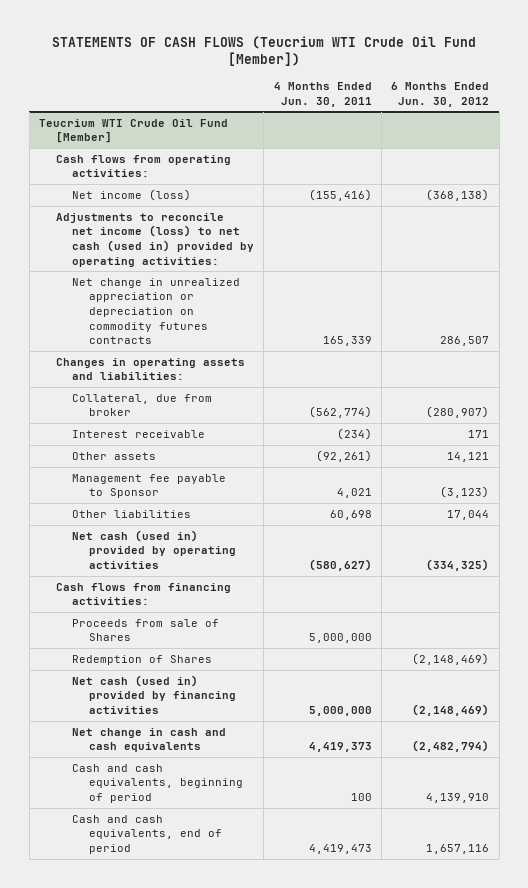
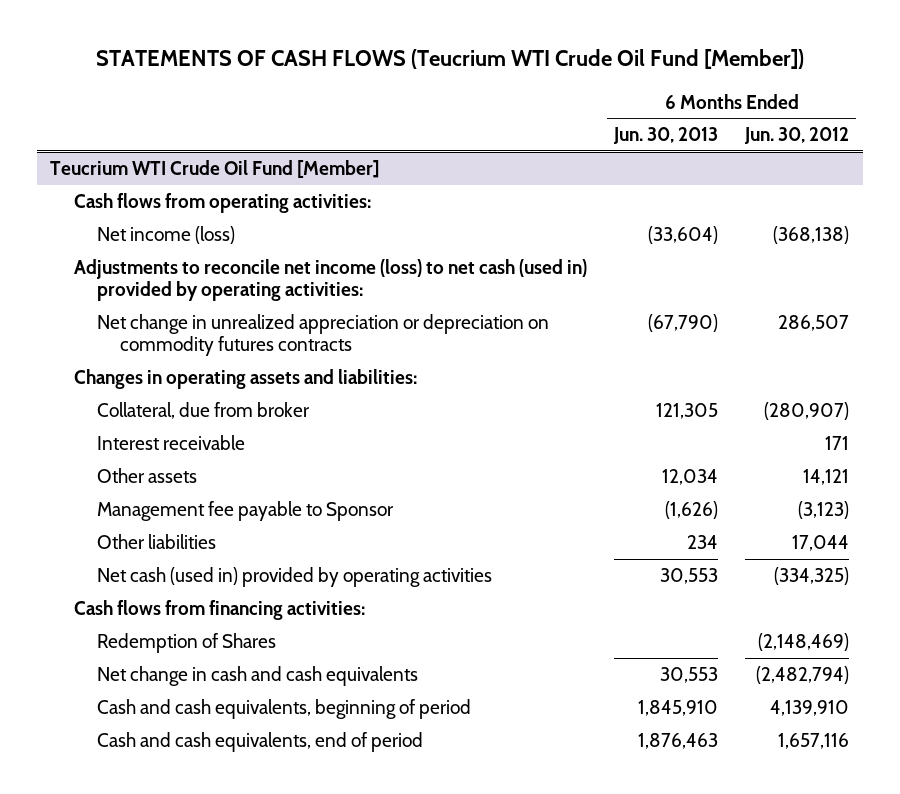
- | 4 Months Ended Jun. 30, 2011 | 6 Months Ended Jun. 30, 2012
+ | 6 Months Ended Jun. 30, 2013 | 6 Months Ended Jun. 30, 2012
@ Teucrium WTI Crude Oil Fund [Member]
- Proceeds from sale of Shares | 5,000,000 |
- Net cash (used in) provided by financing activities | 5,000,000 | (2,148,469)

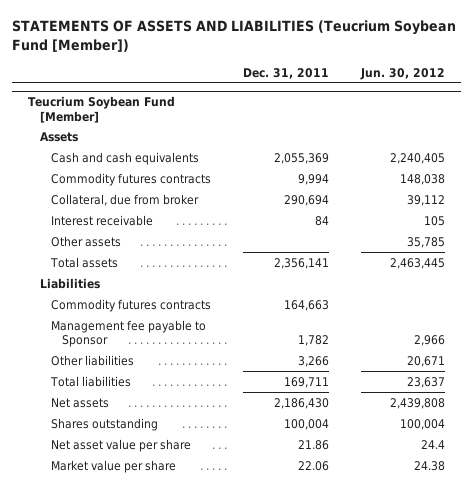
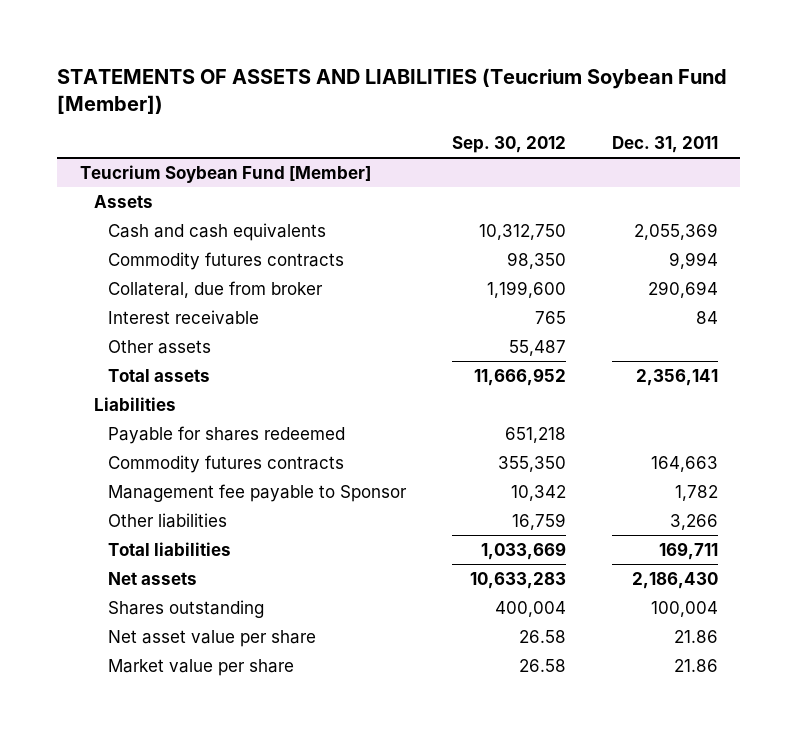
- | Dec. 31, 2011 | Jun. 30, 2012
+ | Sep. 30, 2012 | Dec. 31, 2011
@ Teucrium Soybean Fund [Member]
+ Payable for shares redeemed | 651,218 |
- Market value per share | 22.06 | 24.38
+ Market value per share | 26.58 | 21.86

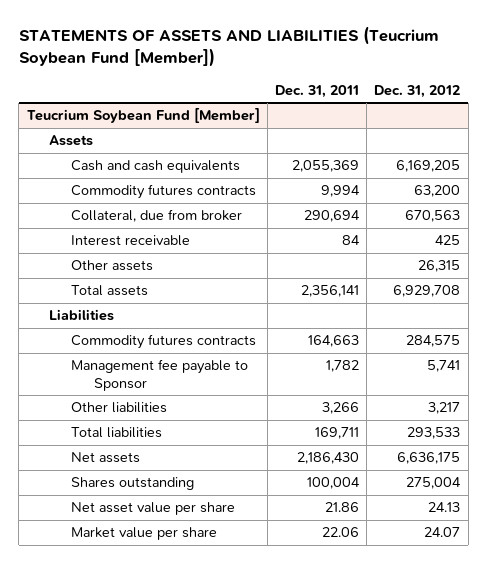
- | Sep. 30, 2012 | Dec. 31, 2011
+ | Dec. 31, 2011 | Dec. 31, 2012
@ Teucrium Soybean Fund [Member]
- Payable for shares redeemed | 651,218 |
- Market value per share | 26.58 | 21.86
+ Market value per share | 22.06 | 24.07

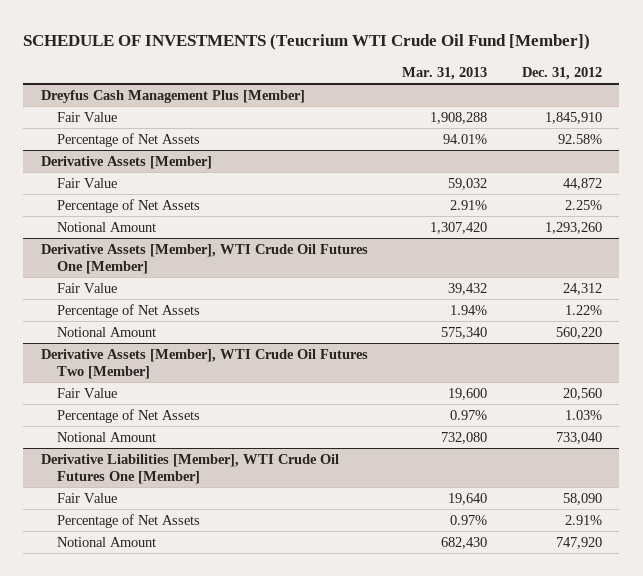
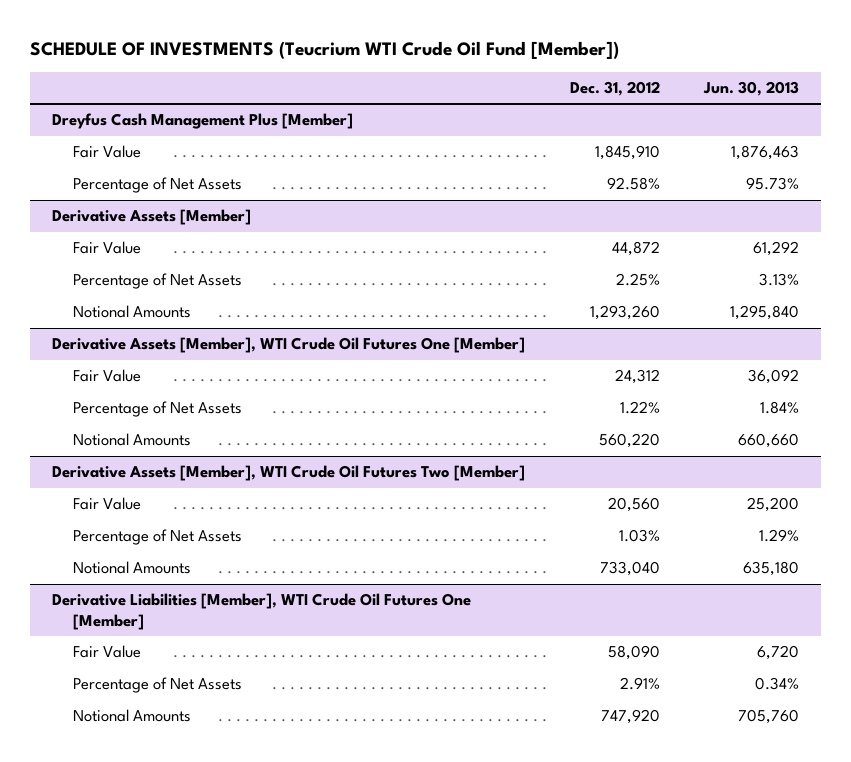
- | Mar. 31, 2013 | Dec. 31, 2012
+ | Dec. 31, 2012 | Jun. 30, 2013
@ Derivative Assets [Member]
- Notional Amount | 1,307,420 | 1,293,260
+ Notional Amounts | 1,293,260 | 1,295,840
@ Derivative Assets [Member], WTI Crude Oil Futures One [Member]
- Notional Amount | 575,340 | 560,220
+ Notional Amounts | 560,220 | 660,660
@ Derivative Assets [Member], WTI Crude Oil Futures Two [Member]
- Notional Amount | 732,080 | 733,040
+ Notional Amounts | 733,040 | 635,180
@ Derivative Liabilities [Member], WTI Crude Oil Futures One [Member]
- Notional Amount | 682,430 | 747,920
+ Notional Amounts | 747,920 | 705,760

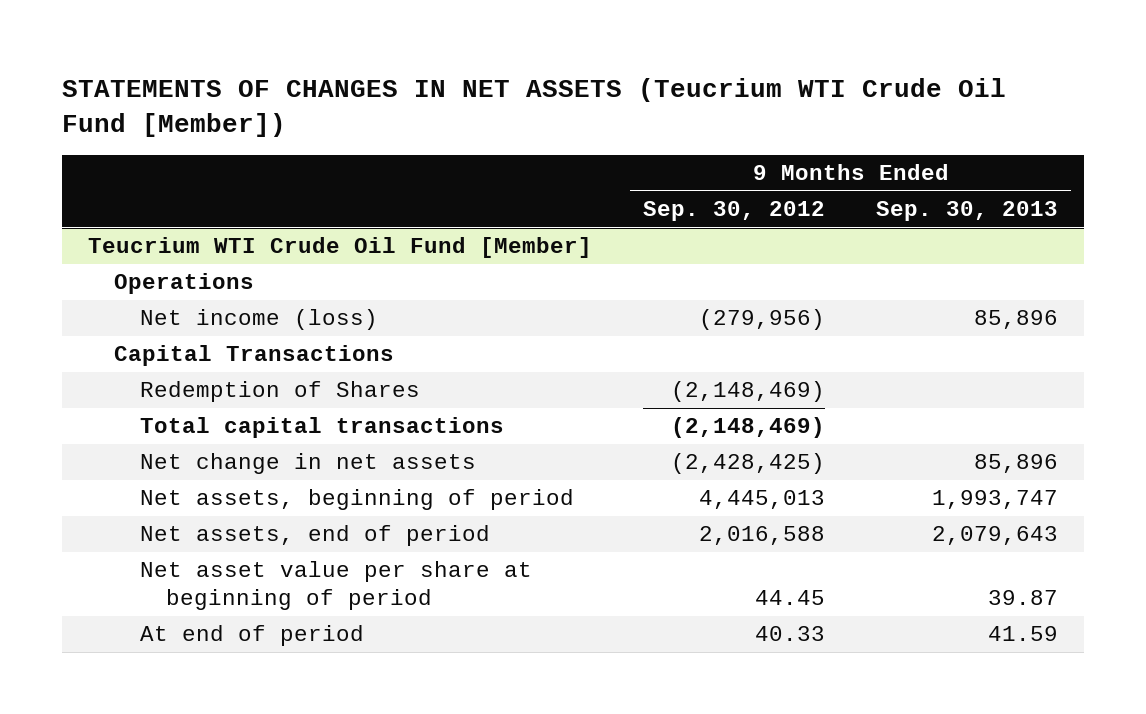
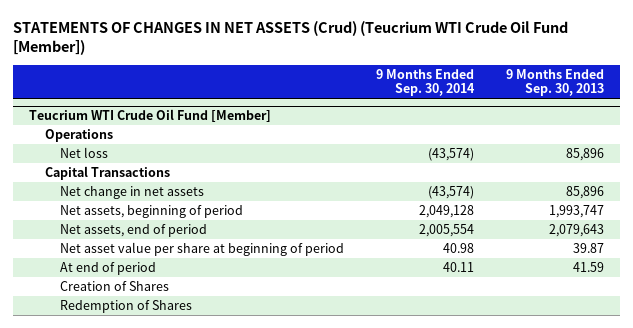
- STATEMENTS OF CHANGES IN NET ASSETS (Teucrium WTI Crude Oil Fund [Member])
+ STATEMENTS OF CHANGES IN NET ASSETS (Crud) (Teucrium WTI Crude Oil Fund [Member])
- | 9 Months Ended Sep. 30, 2012 | 9 Months Ended Sep. 30, 2013
+ | 9 Months Ended Sep. 30, 2014 | 9 Months Ended Sep. 30, 2013
@ Teucrium WTI Crude Oil Fund [Member]
- Net income (loss) | (279,956) | 85,896
+ Net loss | (43,574) | 85,896
- Total capital transactions | (2,148,469) |
+ Creation of Shares
moved down: Redemption of Shares

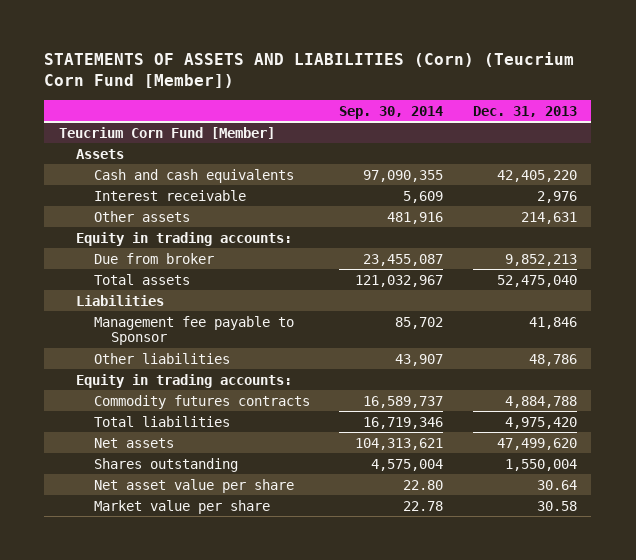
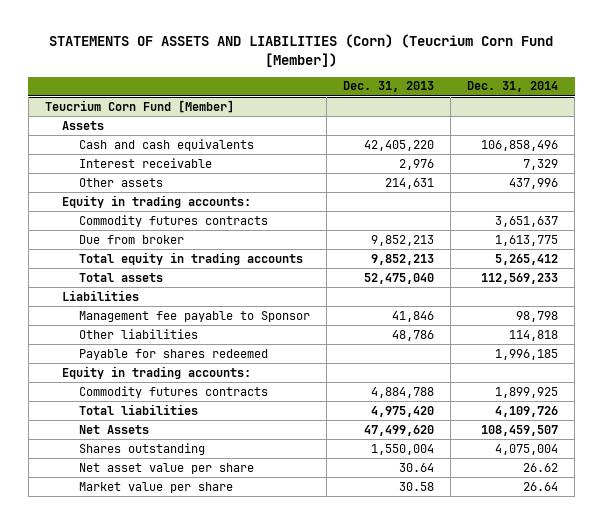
- | Sep. 30, 2014 | Dec. 31, 2013
+ | Dec. 31, 2013 | Dec. 31, 2014
@ Teucrium Corn Fund [Member]
+ Commodity futures contracts | | 3,651,637
+ Total equity in trading accounts | 9,852,213 | 5,265,412
+ Payable for shares redeemed | | 1,996,185
- Net assets | 104,313,621 | 47,499,620
+ Net Assets | 47,499,620 | 108,459,507

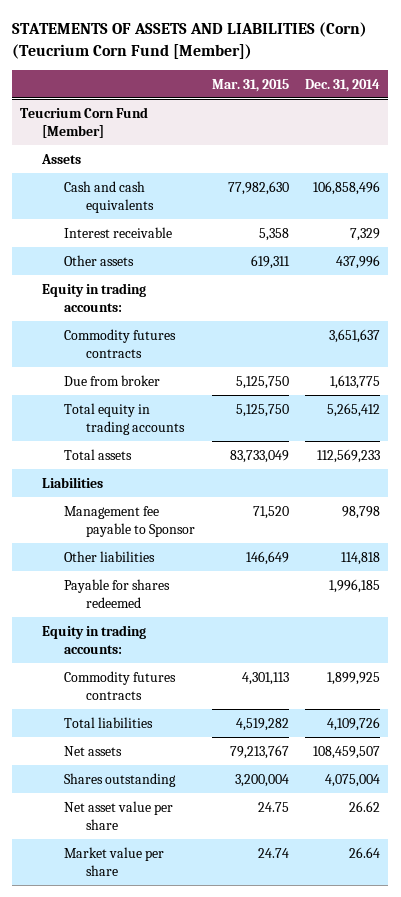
- | Dec. 31, 2013 | Dec. 31, 2014
+ | Mar. 31, 2015 | Dec. 31, 2014
@ Teucrium Corn Fund [Member]
- Net Assets | 47,499,620 | 108,459,507
+ Net assets | 79,213,767 | 108,459,507

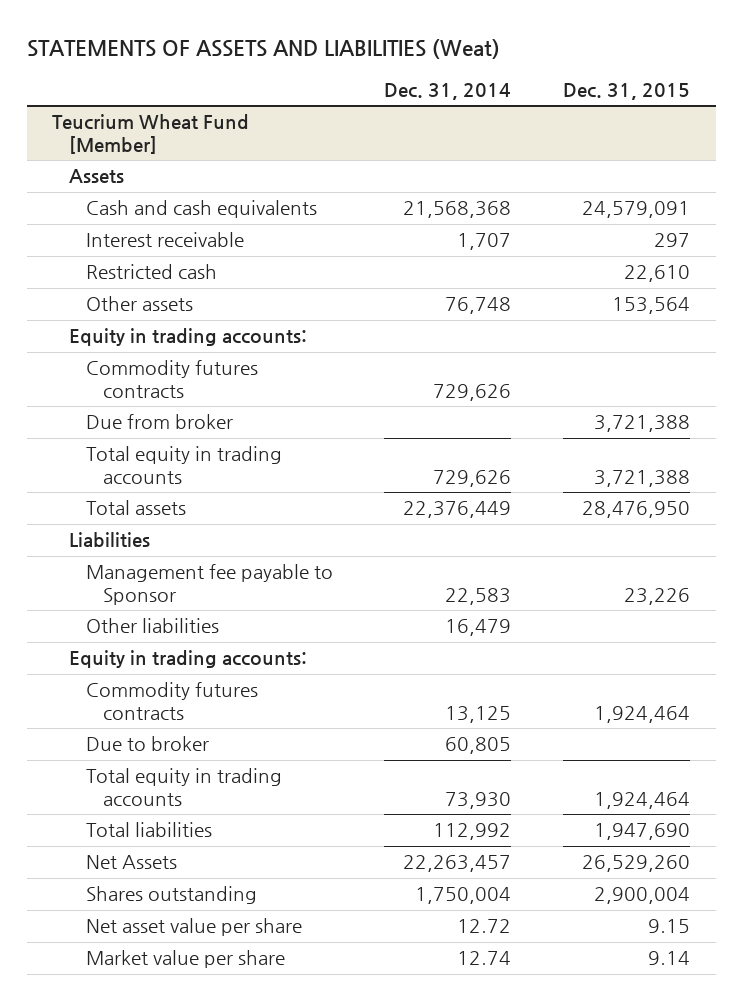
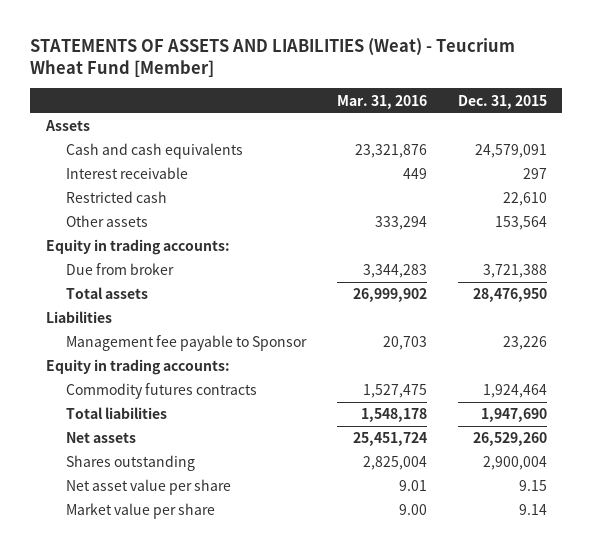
- STATEMENTS OF ASSETS AND LIABILITIES (Weat)
+ STATEMENTS OF ASSETS AND LIABILITIES (Weat) - Teucrium Wheat Fund [Member]
- | Dec. 31, 2014 | Dec. 31, 2015
+ | Mar. 31, 2016 | Dec. 31, 2015
- Teucrium Wheat Fund [Member]
- Commodity futures contracts | 729,626 |
- Total equity in trading accounts | 729,626 | 3,721,388
- Other liabilities | 16,479 |
- Due to broker | 60,805 |
- Total equity in trading accounts | 73,930 | 1,924,464
- Net Assets | 22,263,457 | 26,529,260
+ Net assets | 25,451,724 | 26,529,260

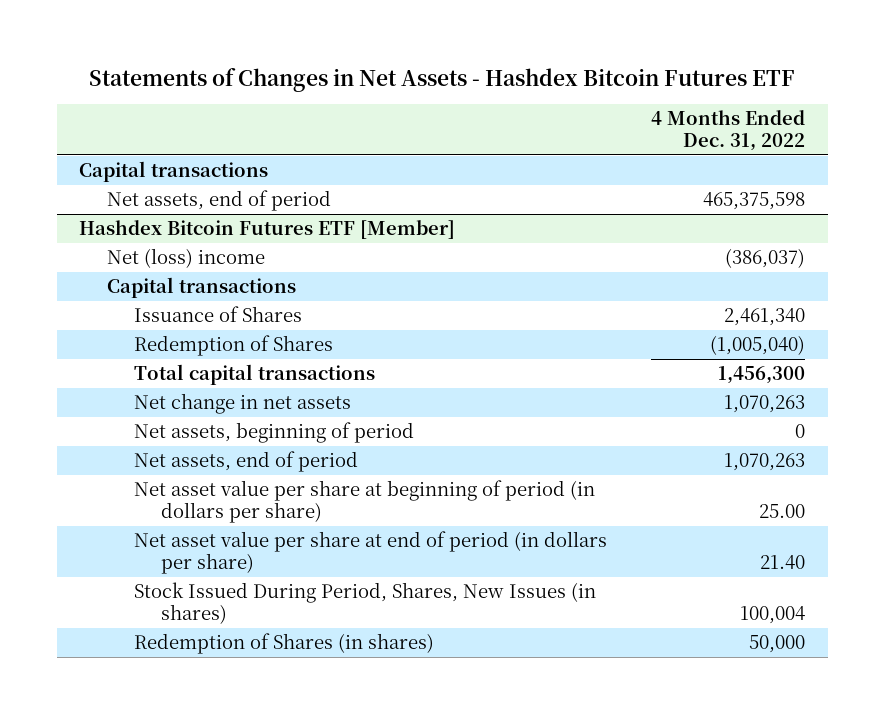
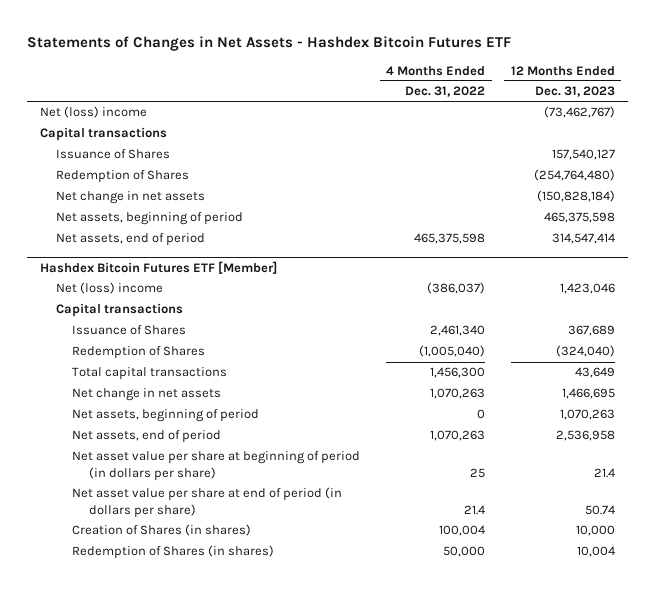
- | 4 Months Ended Dec. 31, 2022
+ | 4 Months Ended Dec. 31, 2022 | 12 Months Ended Dec. 31, 2023
+ Net (loss) income | | (73,462,767)
+ Issuance of Shares | | 157,540,127
+ Redemption of Shares | | (254,764,480)
+ Net change in net assets | | (150,828,184)
+ Net assets, beginning of period | | 465,375,598
@ Hashdex Bitcoin Futures ETF [Member]
- Net asset value per share at beginning of period (in dollars per share) | 25.00
- Net asset value per share at end of period (in dollars per share) | 21.40
- Stock Issued During Period, Shares, New Issues (in shares) | 100,004
+ Net asset value per share at beginning of period (in dollars per share) | 25 | 21.4
+ Net asset value per share at end of period (in dollars per share) | 21.4 | 50.74
+ Creation of Shares (in shares) | 100,004 | 10,000

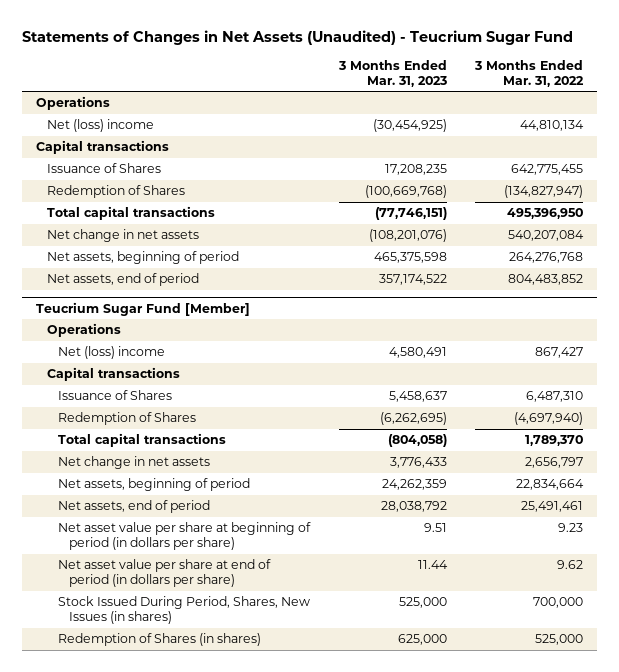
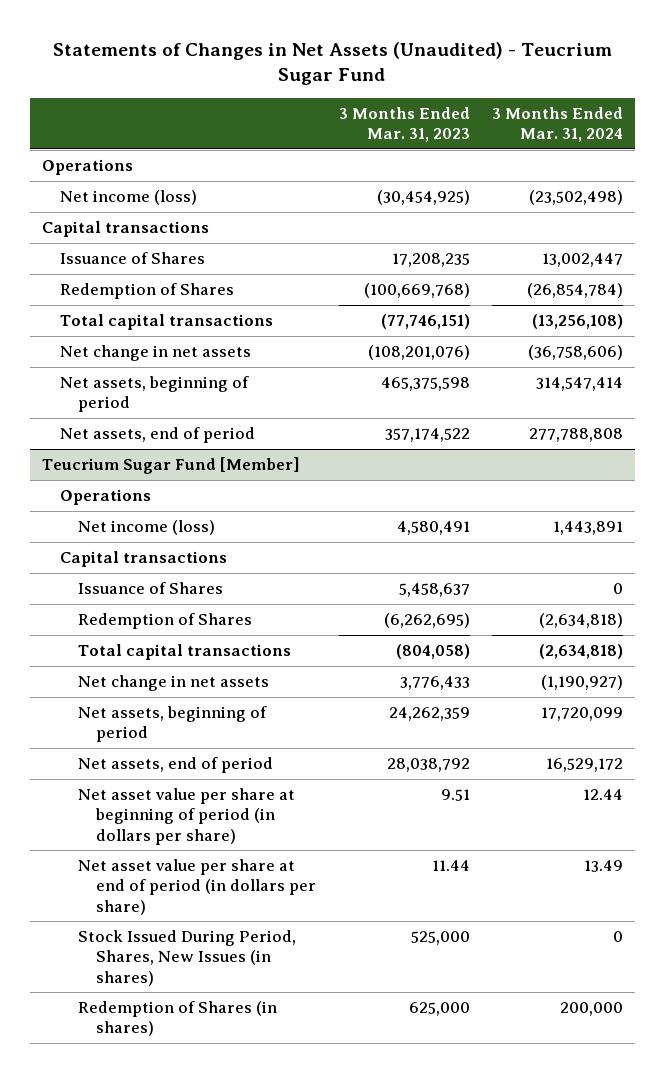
- | 3 Months Ended Mar. 31, 2023 | 3 Months Ended Mar. 31, 2022
+ | 3 Months Ended Mar. 31, 2023 | 3 Months Ended Mar. 31, 2024
- Net (loss) income | (30,454,925) | 44,810,134
+ Net income (loss) | (30,454,925) | (23,502,498)
@ Teucrium Sugar Fund [Member]
- Net (loss) income | 4,580,491 | 867,427
+ Net income (loss) | 4,580,491 | 1,443,891

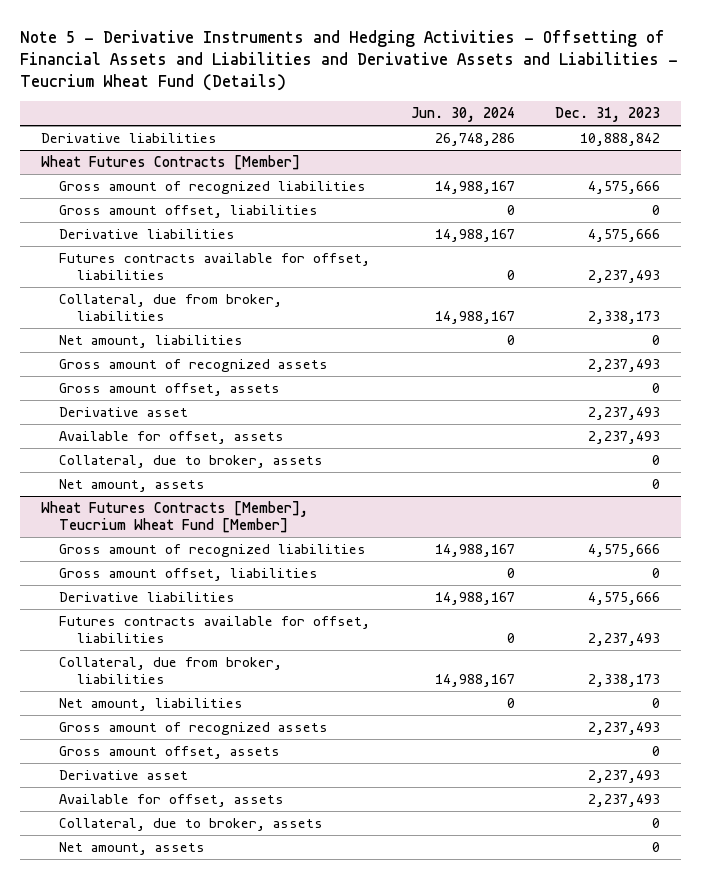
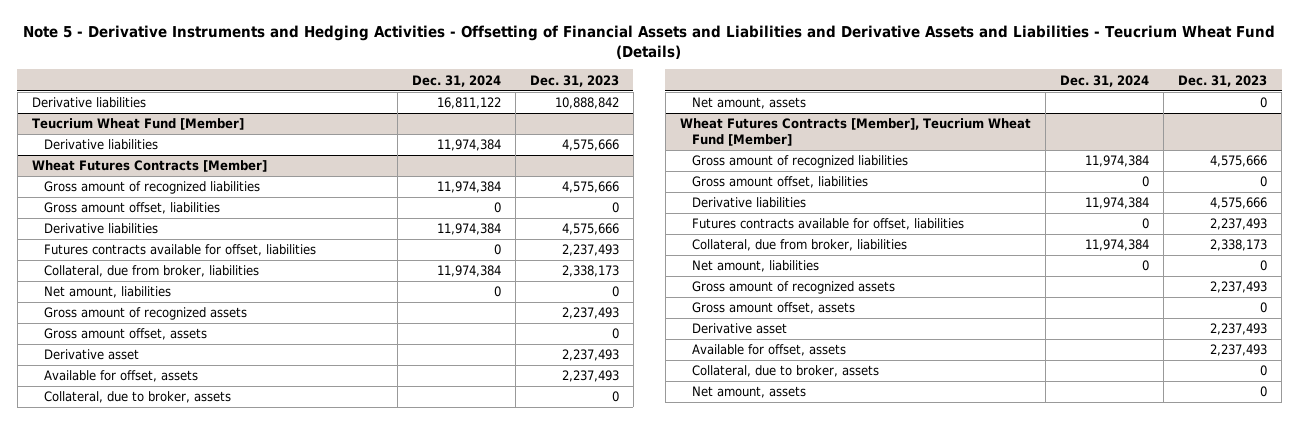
- | Jun. 30, 2024 | Dec. 31, 2023
+ | Dec. 31, 2024 | Dec. 31, 2023
+ Teucrium Wheat Fund [Member]
+ Derivative liabilities | 11,974,384 | 4,575,666

